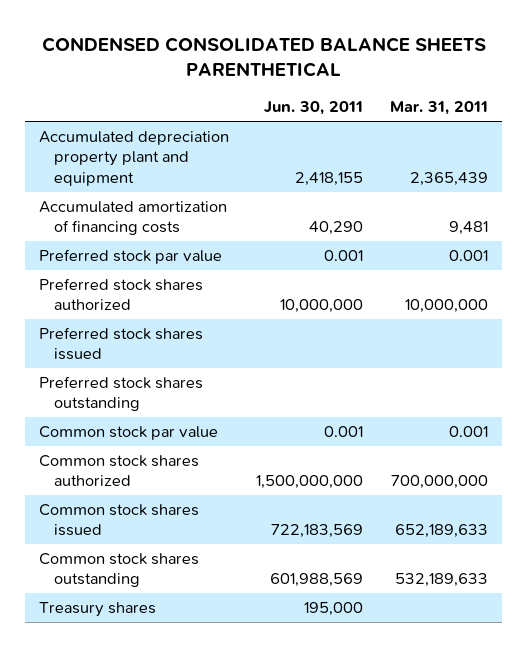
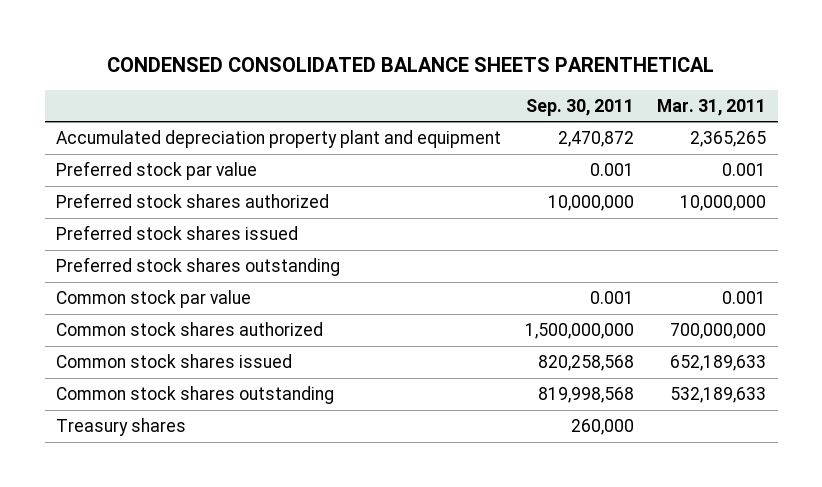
- | Jun. 30, 2011 | Mar. 31, 2011
+ | Sep. 30, 2011 | Mar. 31, 2011
- Accumulated depreciation property plant and equipment | 2,418,155 | 2,365,439
- Accumulated amortization of financing costs | 40,290 | 9,481
+ Accumulated depreciation property plant and equipment | 2,470,872 | 2,365,265

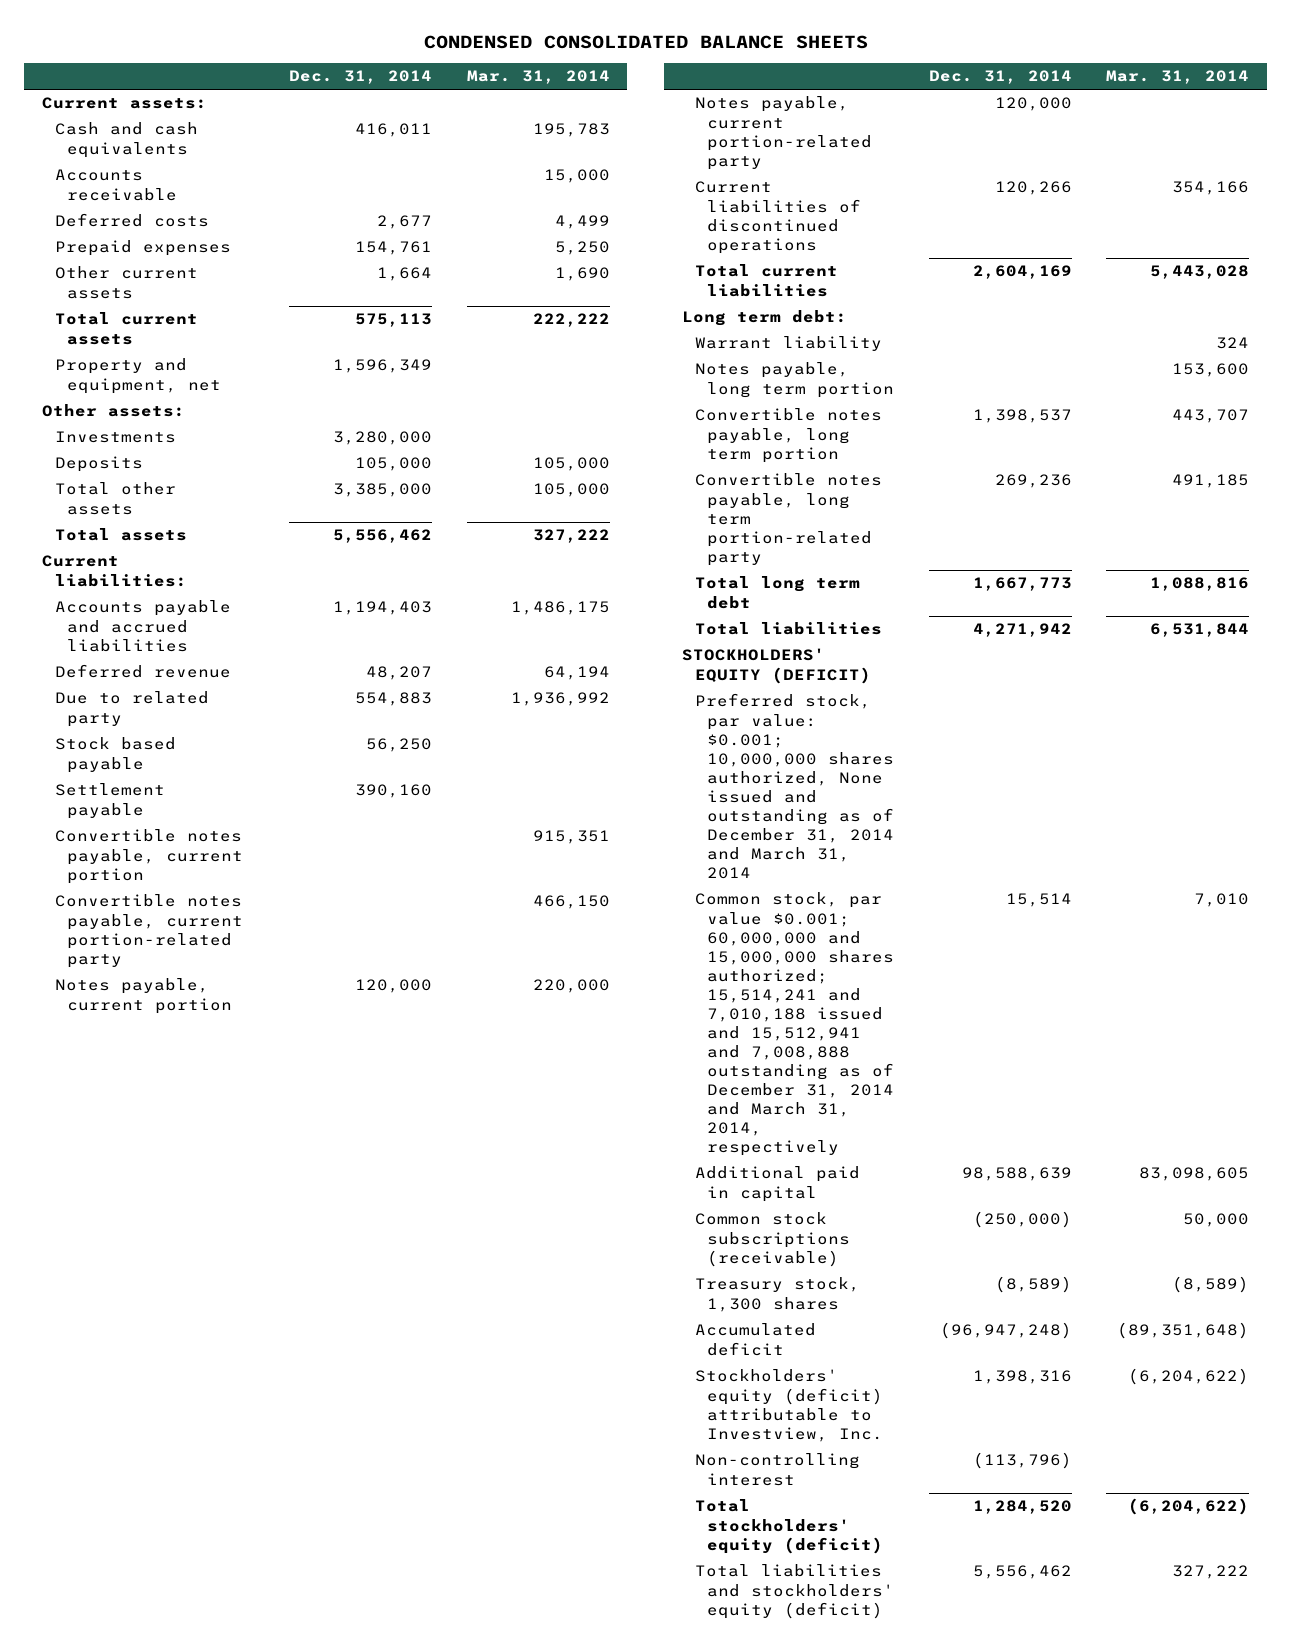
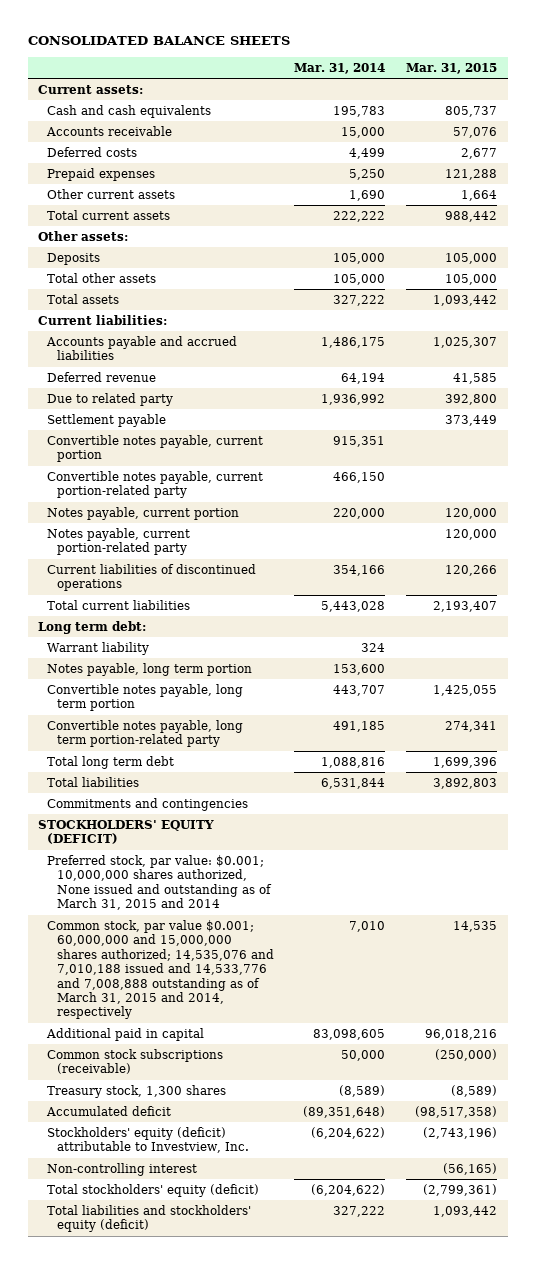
- CONDENSED CONSOLIDATED BALANCE SHEETS
+ CONSOLIDATED BALANCE SHEETS
- | Dec. 31, 2014 | Mar. 31, 2014
+ | Mar. 31, 2014 | Mar. 31, 2015
- Property and equipment, net | 1,596,349 |
- Investments | 3,280,000 |
- Stock based payable | 56,250 |
+ Commitments and contingencies
- Preferred stock, par value: $0.001; 10,000,000 shares authorized, None issued and outstanding as of December 31, 2014 and March 31, 2014
- Common stock, par value $0.001; 60,000,000 and 15,000,000 shares authorized; 15,514,241 and 7,010,188 issued and 15,512,941 and 7,008,888 outstanding as of December 31, 2014 and March 31, 2014, respectively | 15,514 | 7,010
+ Preferred stock, par value: $0.001; 10,000,000 shares authorized, None issued and outstanding as of March 31, 2015 and 2014
+ Common stock, par value $0.001; 60,000,000 and 15,000,000 shares authorized; 14,535,076 and 7,010,188 issued and 14,533,776 and 7,008,888 outstanding as of March 31, 2015 and 2014, respectively | 7,010 | 14,535

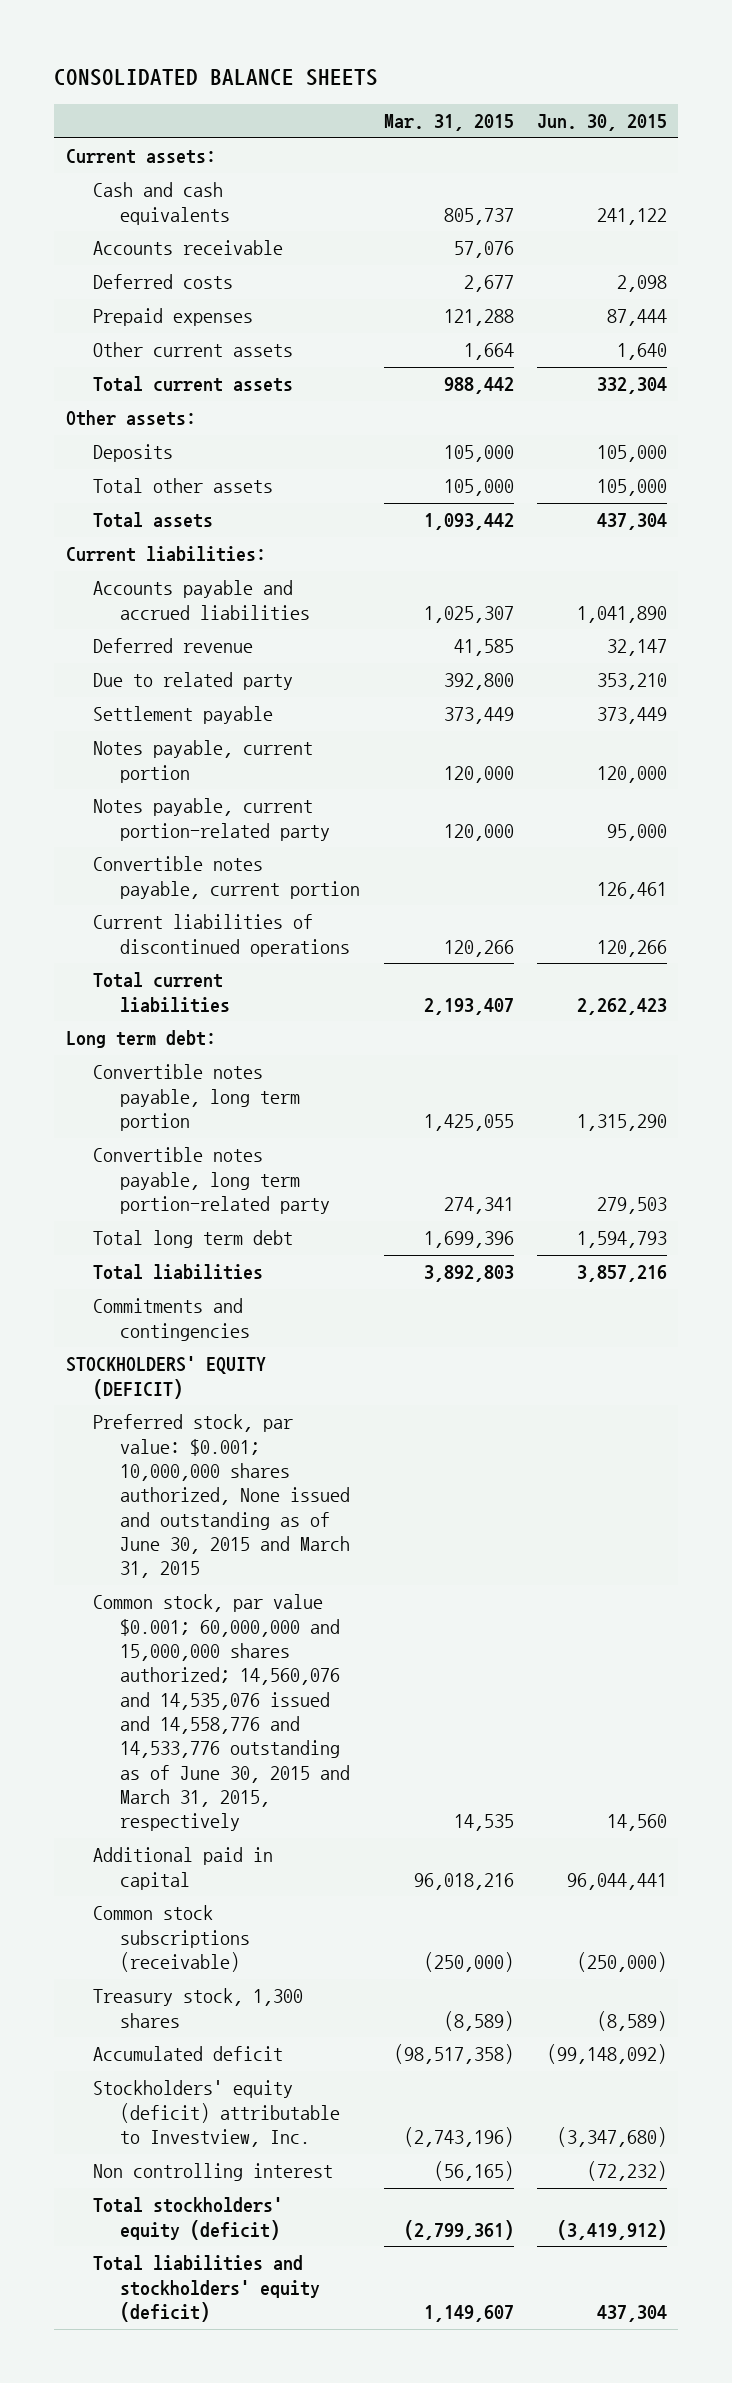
- | Mar. 31, 2014 | Mar. 31, 2015
+ | Mar. 31, 2015 | Jun. 30, 2015
- Convertible notes payable, current portion-related party | 466,150 |
moved down: Convertible notes payable, current portion | | 126,461
- Warrant liability | 324 |
- Notes payable, long term portion | 153,600 |
- Preferred stock, par value: $0.001; 10,000,000 shares authorized, None issued and outstanding as of March 31, 2015 and 2014
- Common stock, par value $0.001; 60,000,000 and 15,000,000 shares authorized; 14,535,076 and 7,010,188 issued and 14,533,776 and 7,008,888 outstanding as of March 31, 2015 and 2014, respectively | 7,010 | 14,535
+ Preferred stock, par value: $0.001; 10,000,000 shares authorized, None issued and outstanding as of June 30, 2015 and March 31, 2015
+ Common stock, par value $0.001; 60,000,000 and 15,000,000 shares authorized; 14,560,076 and 14,535,076 issued and 14,558,776 and 14,533,776 outstanding as of June 30, 2015 and March 31, 2015, respectively | 14,535 | 14,560
- Non-controlling interest | | (56,165)
+ Non controlling interest | (56,165) | (72,232)
- Total liabilities and stockholders' equity (deficit) | 327,222 | 1,093,442
+ Total liabilities and stockholders' equity (deficit) | 1,149,607 | 437,304

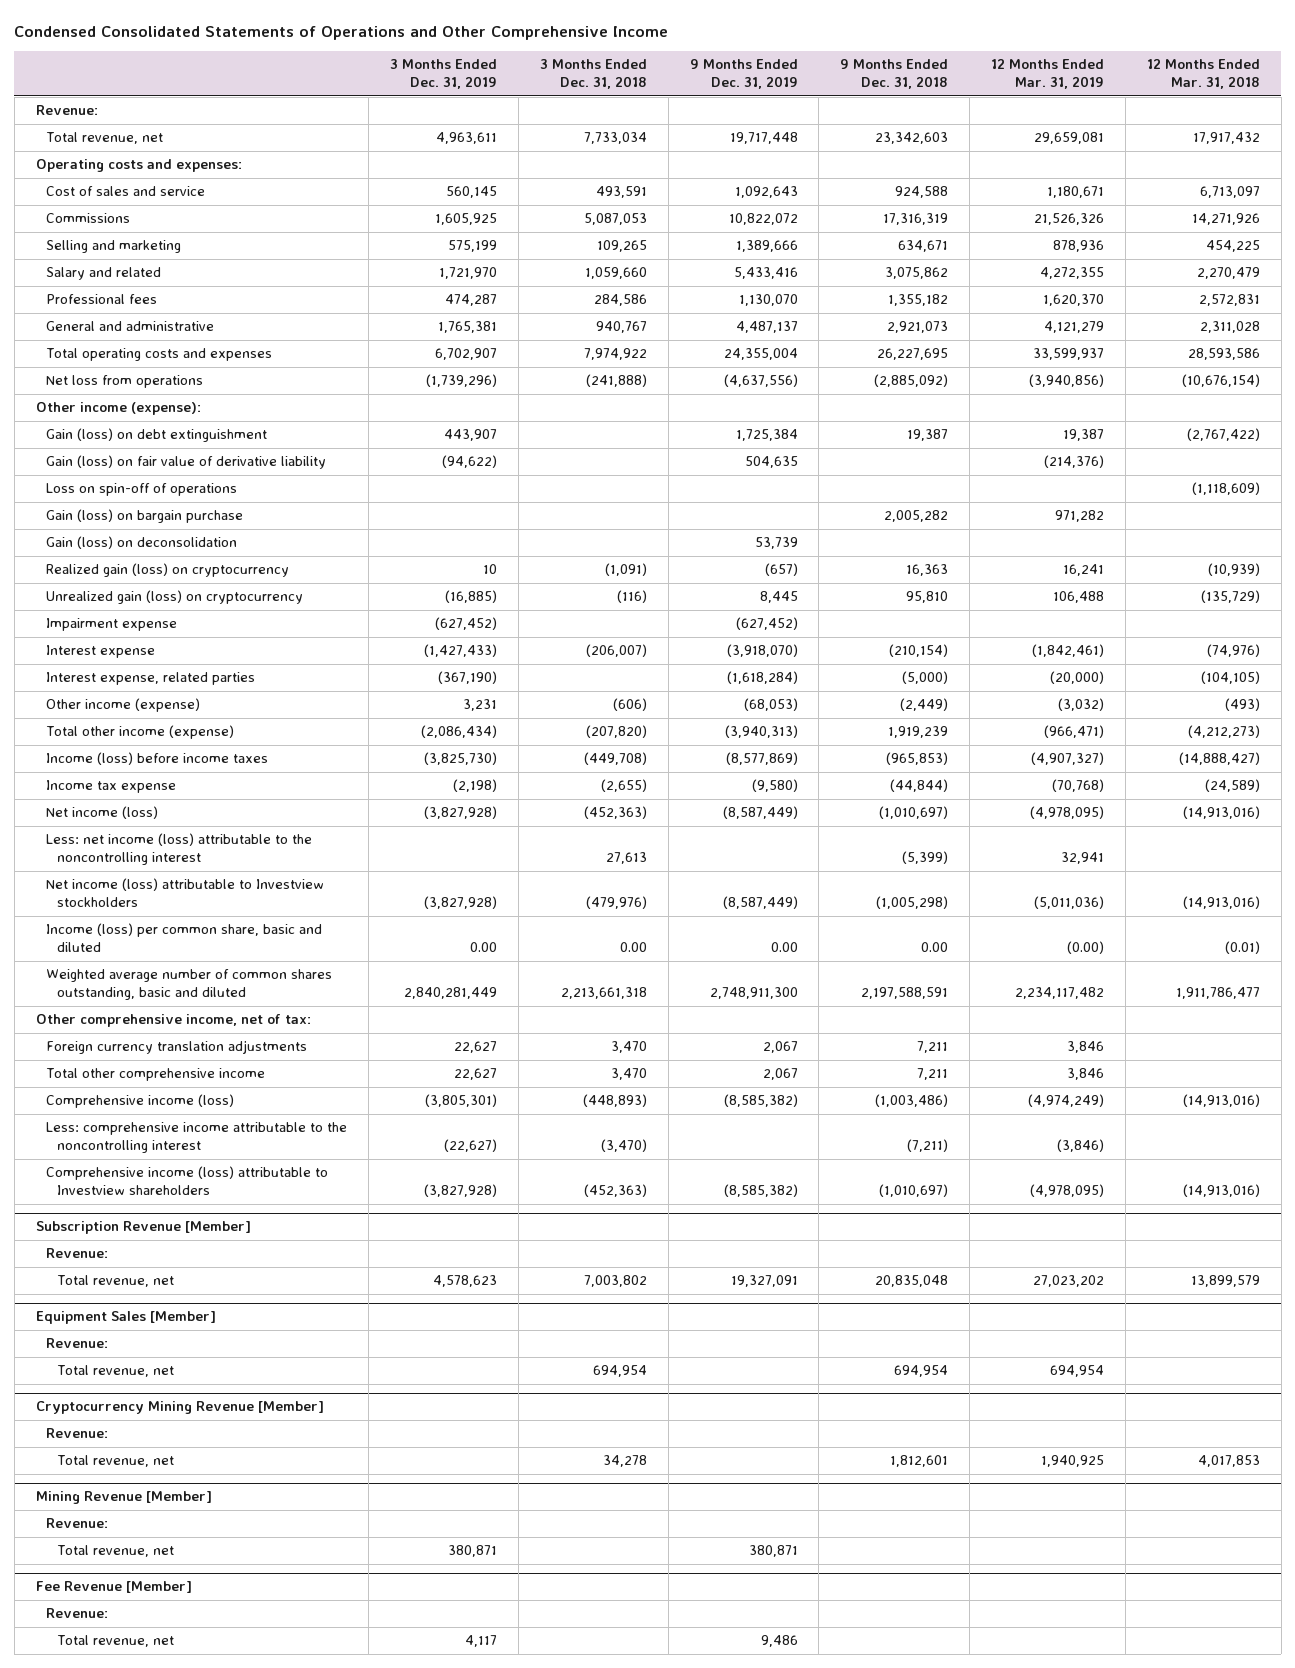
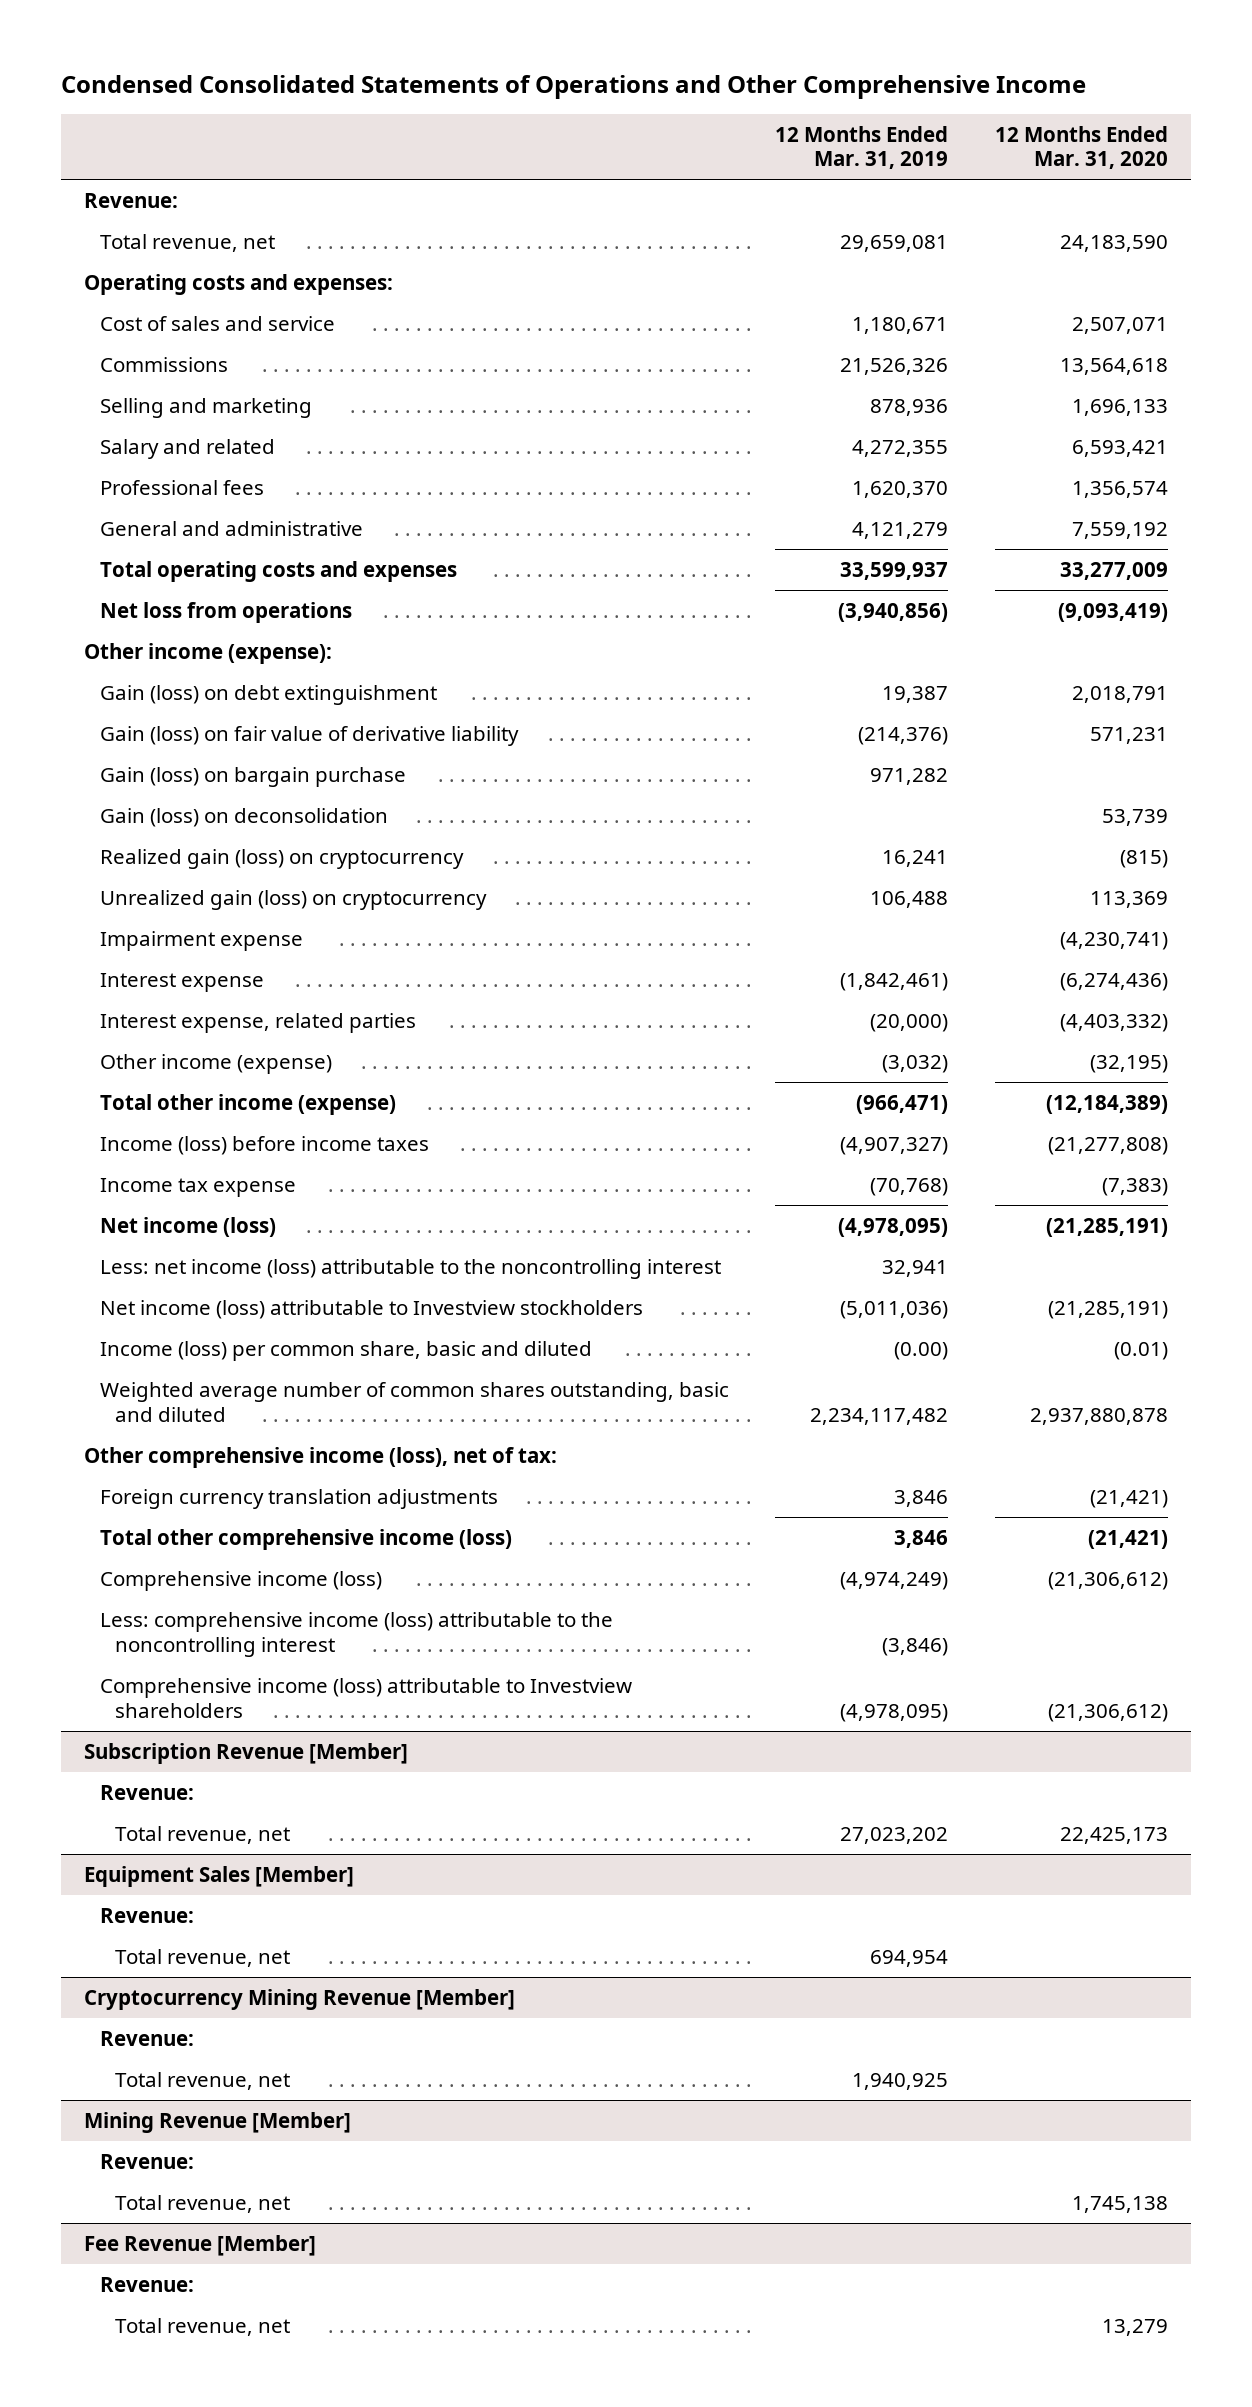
- | 3 Months Ended Dec. 31, 2019 | 3 Months Ended Dec. 31, 2018 | 9 Months Ended Dec. 31, 2019 | 9 Months Ended Dec. 31, 2018 | 12 Months Ended Mar. 31, 2019 | 12 Months Ended Mar. 31, 2018
+ | 12 Months Ended Mar. 31, 2019 | 12 Months Ended Mar. 31, 2020
- Loss on spin-off of operations | | | | | | (1,118,609)
- Other comprehensive income, net of tax:
+ Other comprehensive income (loss), net of tax:
- Total other comprehensive income | 22,627 | 3,470 | 2,067 | 7,211 | 3,846 |
+ Total other comprehensive income (loss) | 3,846 | (21,421)
- Less: comprehensive income attributable to the noncontrolling interest | (22,627) | (3,470) | | (7,211) | (3,846) |
+ Less: comprehensive income (loss) attributable to the noncontrolling interest | (3,846) |

